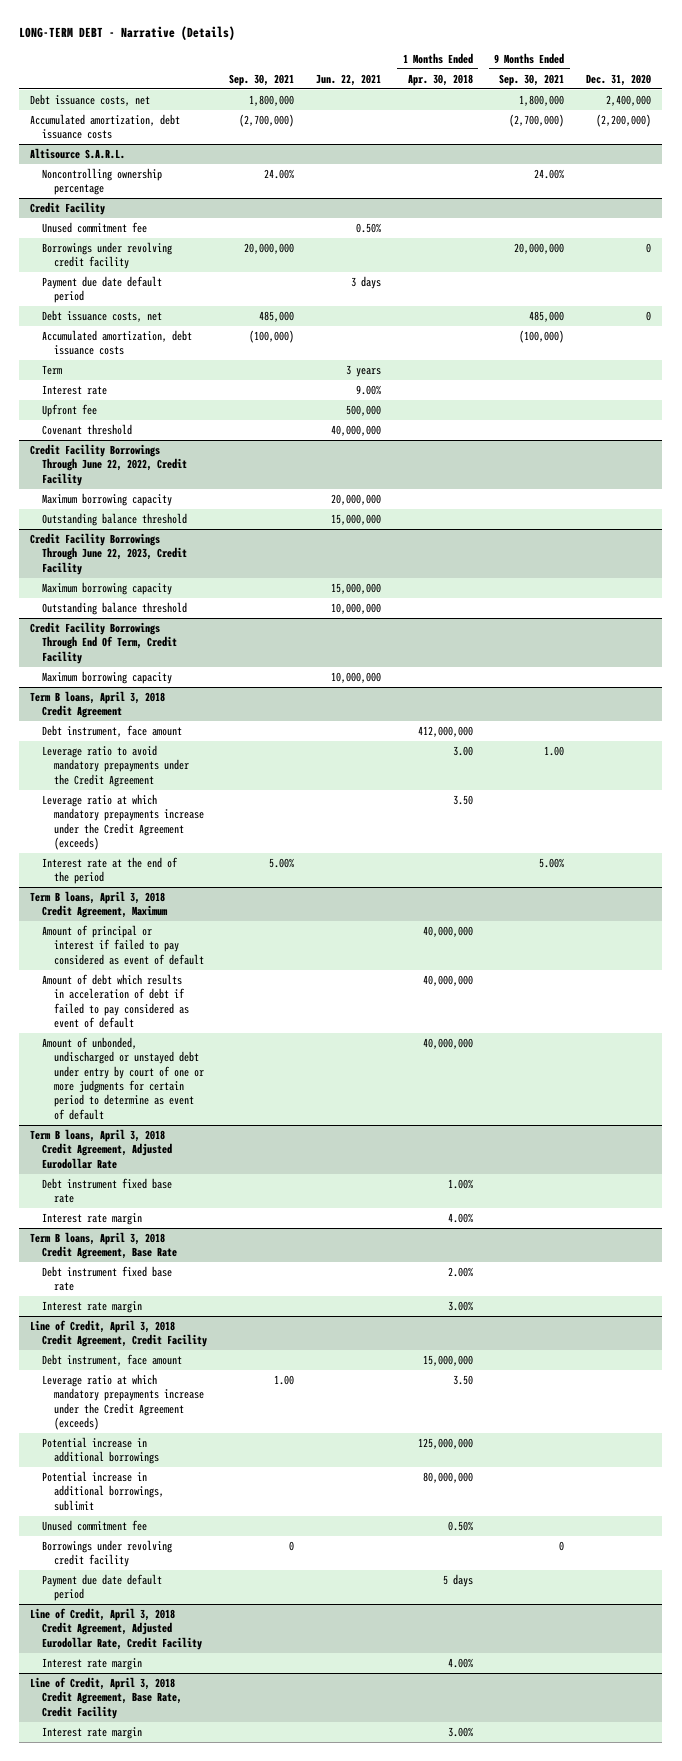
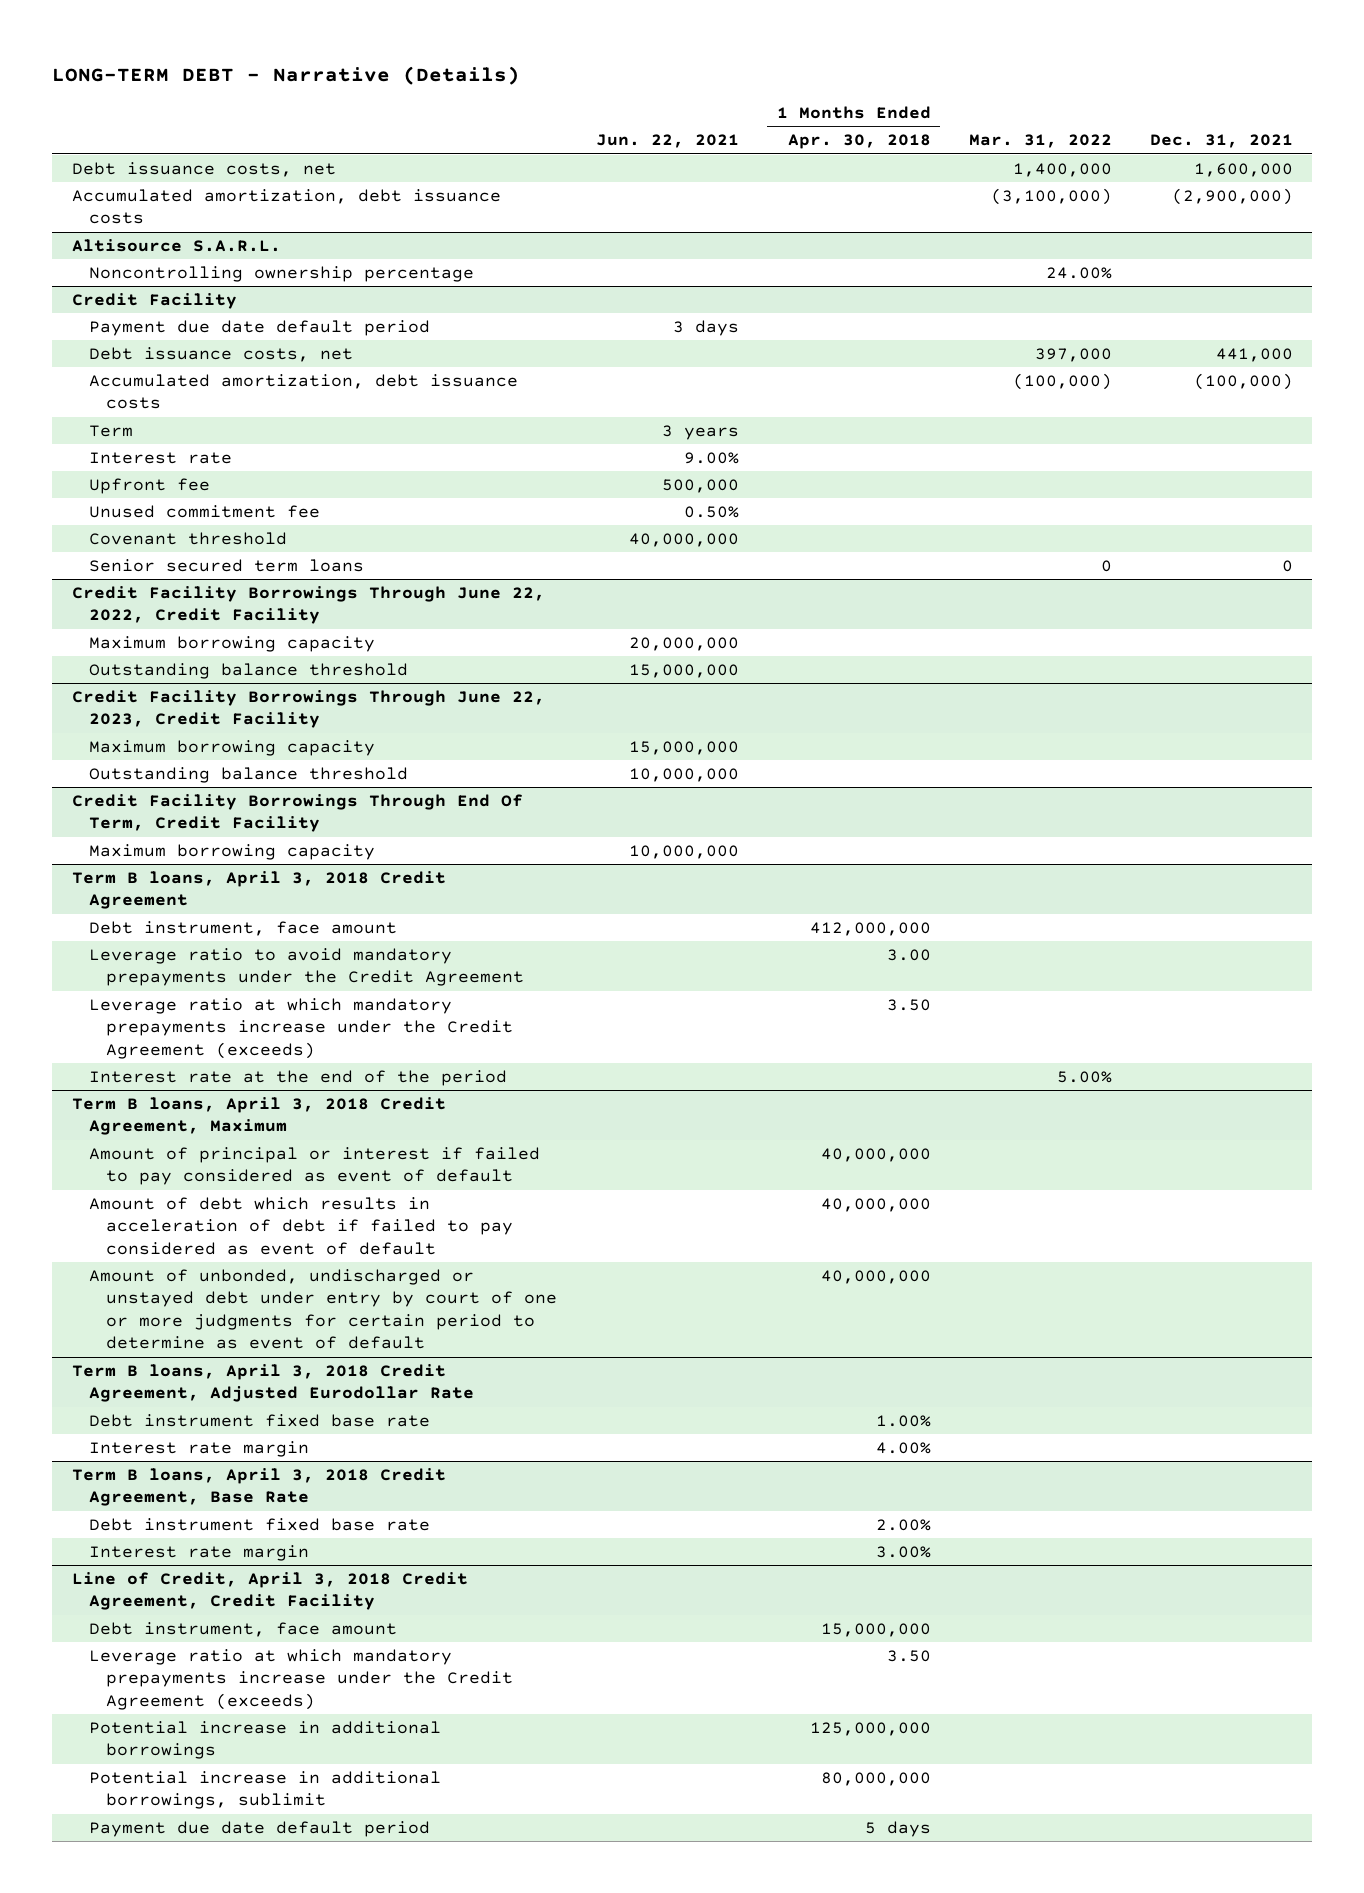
- | Sep. 30, 2021 | Jun. 22, 2021 | 1 Months Ended Apr. 30, 2018 | 9 Months Ended Sep. 30, 2021 | Dec. 31, 2020
+ | Jun. 22, 2021 | 1 Months Ended Apr. 30, 2018 | Mar. 31, 2022 | Dec. 31, 2021
@ Credit Facility
- Borrowings under revolving credit facility | 20,000,000 | | | 20,000,000 | 0
moved down: Unused commitment fee | 0.50% | | |
+ Senior secured term loans | | | 0 | 0
@ Line of Credit, April 3, 2018 Credit Agreement, Credit Facility
- Unused commitment fee | | | 0.50% | |
- Borrowings under revolving credit facility | 0 | | | 0 |
- Line of Credit, April 3, 2018 Credit Agreement, Adjusted Eurodollar Rate, Credit Facility
- Interest rate margin | | | 4.00% | |
- Line of Credit, April 3, 2018 Credit Agreement, Base Rate, Credit Facility
- Interest rate margin | | | 3.00% | |

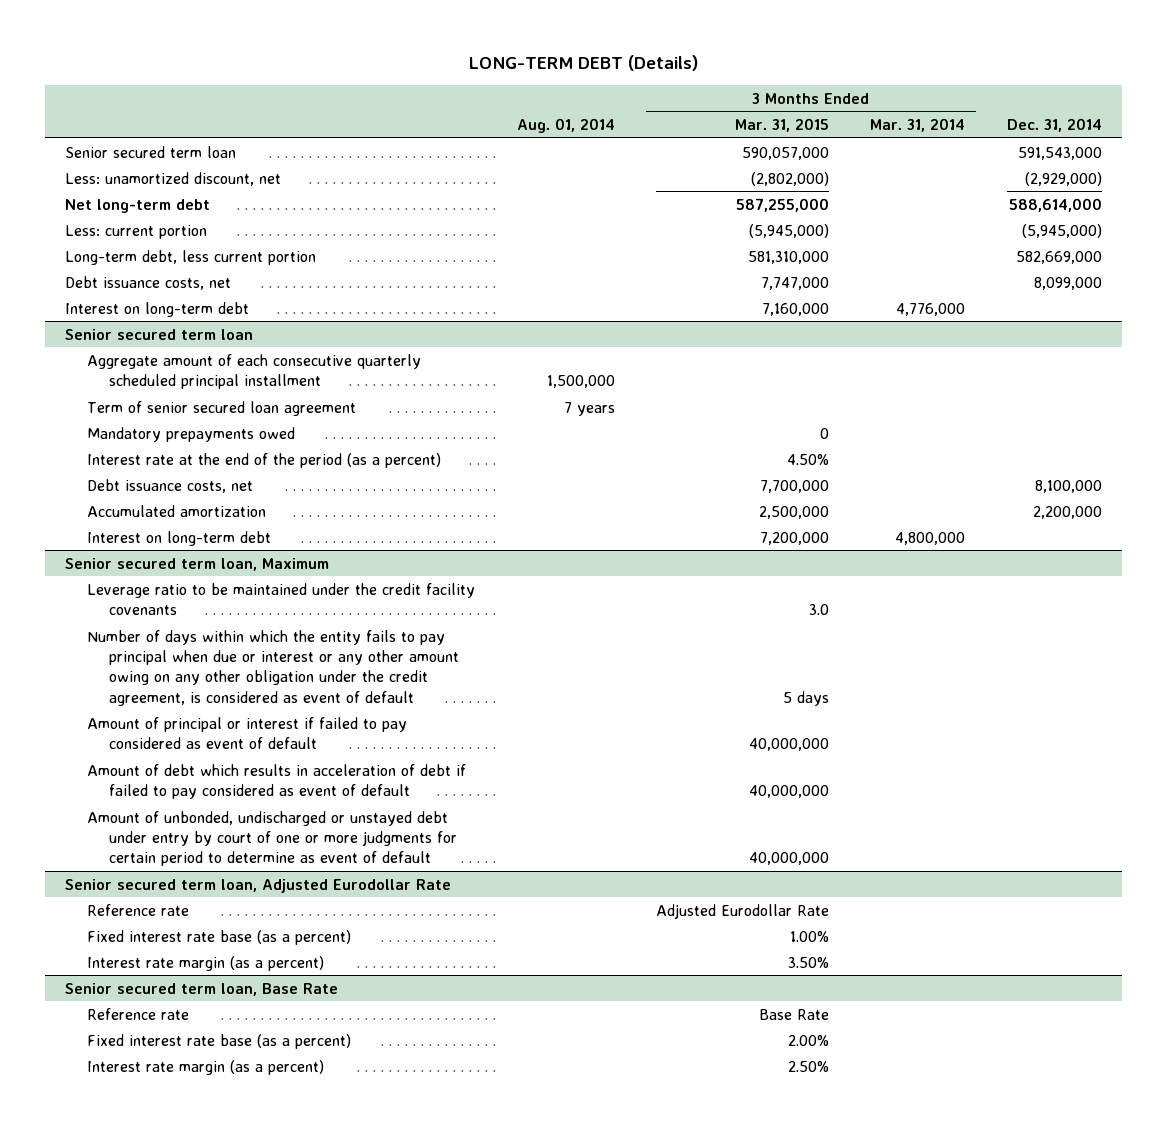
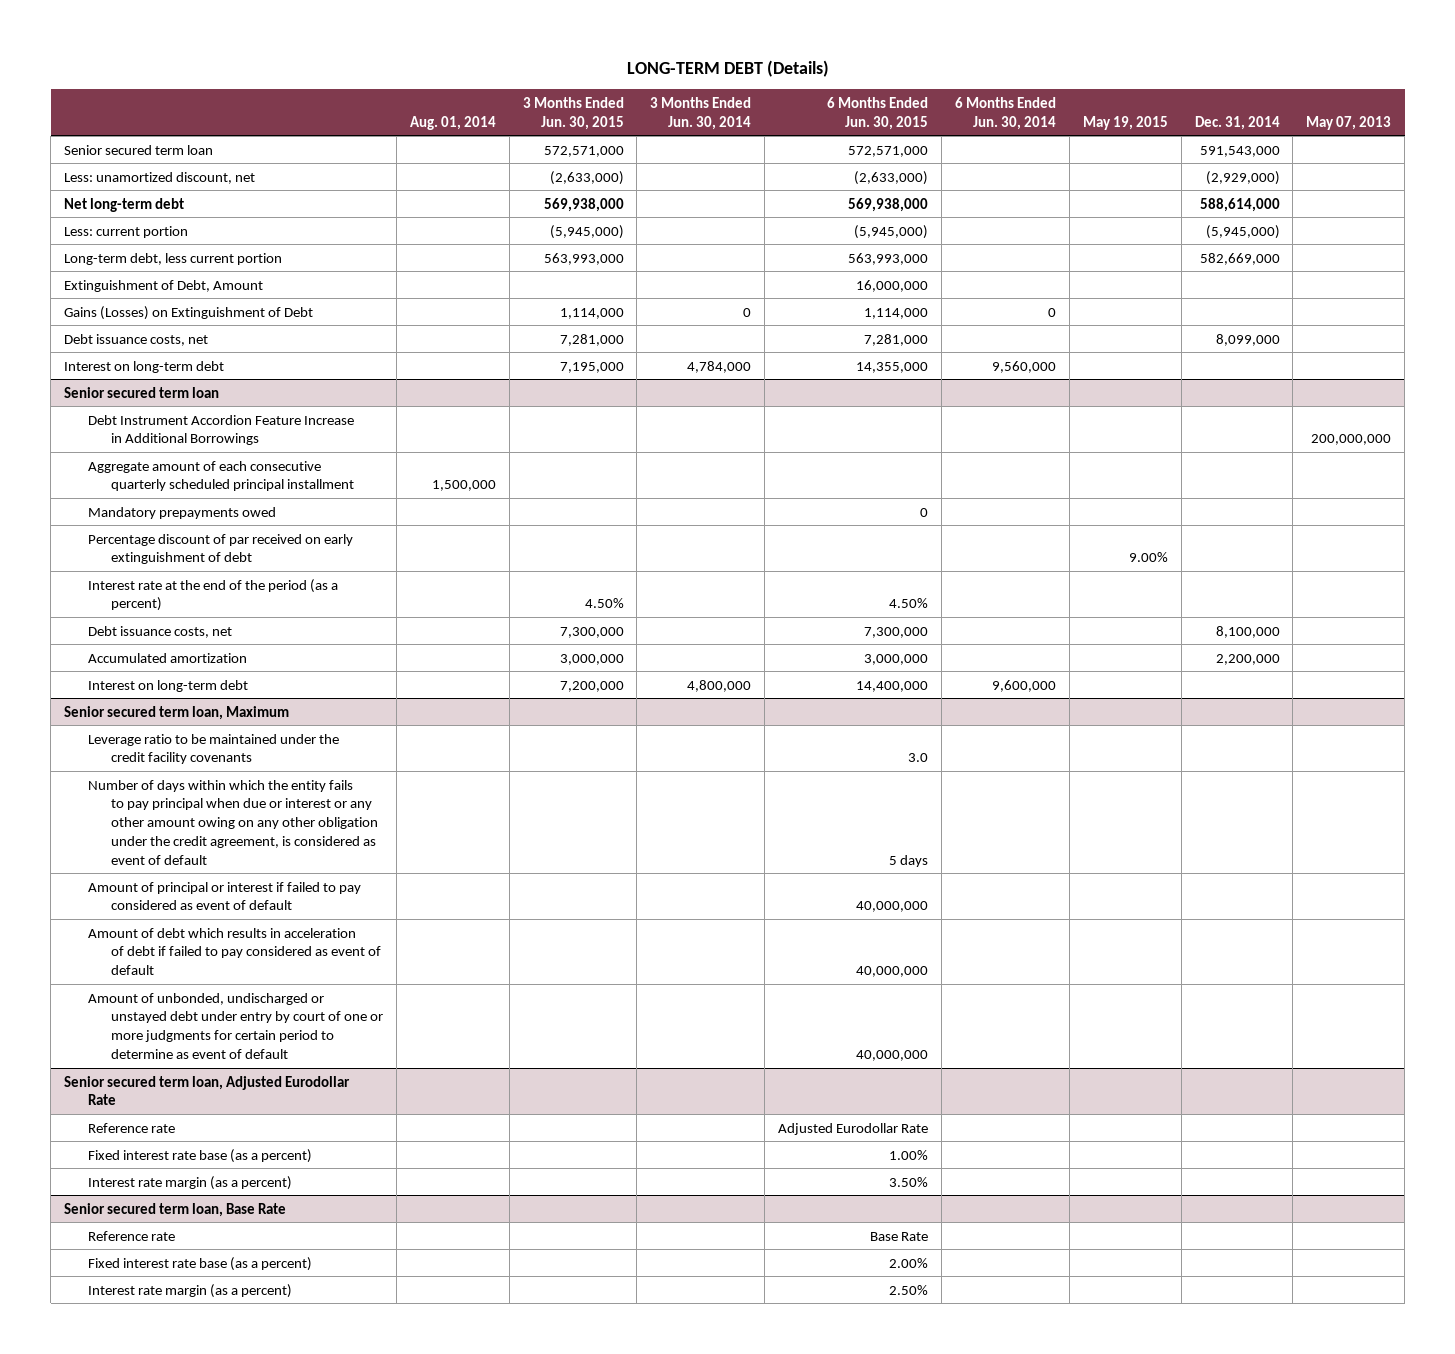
- | Aug. 01, 2014 | 3 Months Ended Mar. 31, 2015 | 3 Months Ended Mar. 31, 2014 | Dec. 31, 2014
+ | Aug. 01, 2014 | 3 Months Ended Jun. 30, 2015 | 3 Months Ended Jun. 30, 2014 | 6 Months Ended Jun. 30, 2015 | 6 Months Ended Jun. 30, 2014 | May 19, 2015 | Dec. 31, 2014 | May 07, 2013
+ Extinguishment of Debt, Amount | | | | 16,000,000 | | | |
+ Gains (Losses) on Extinguishment of Debt | | 1,114,000 | 0 | 1,114,000 | 0 | | |
@ Senior secured term loan
+ Debt Instrument Accordion Feature Increase in Additional Borrowings | | | | | | | | 200,000,000
- Term of senior secured loan agreement | 7 years | | |
+ Percentage discount of par received on early extinguishment of debt | | | | | | 9.00% | |

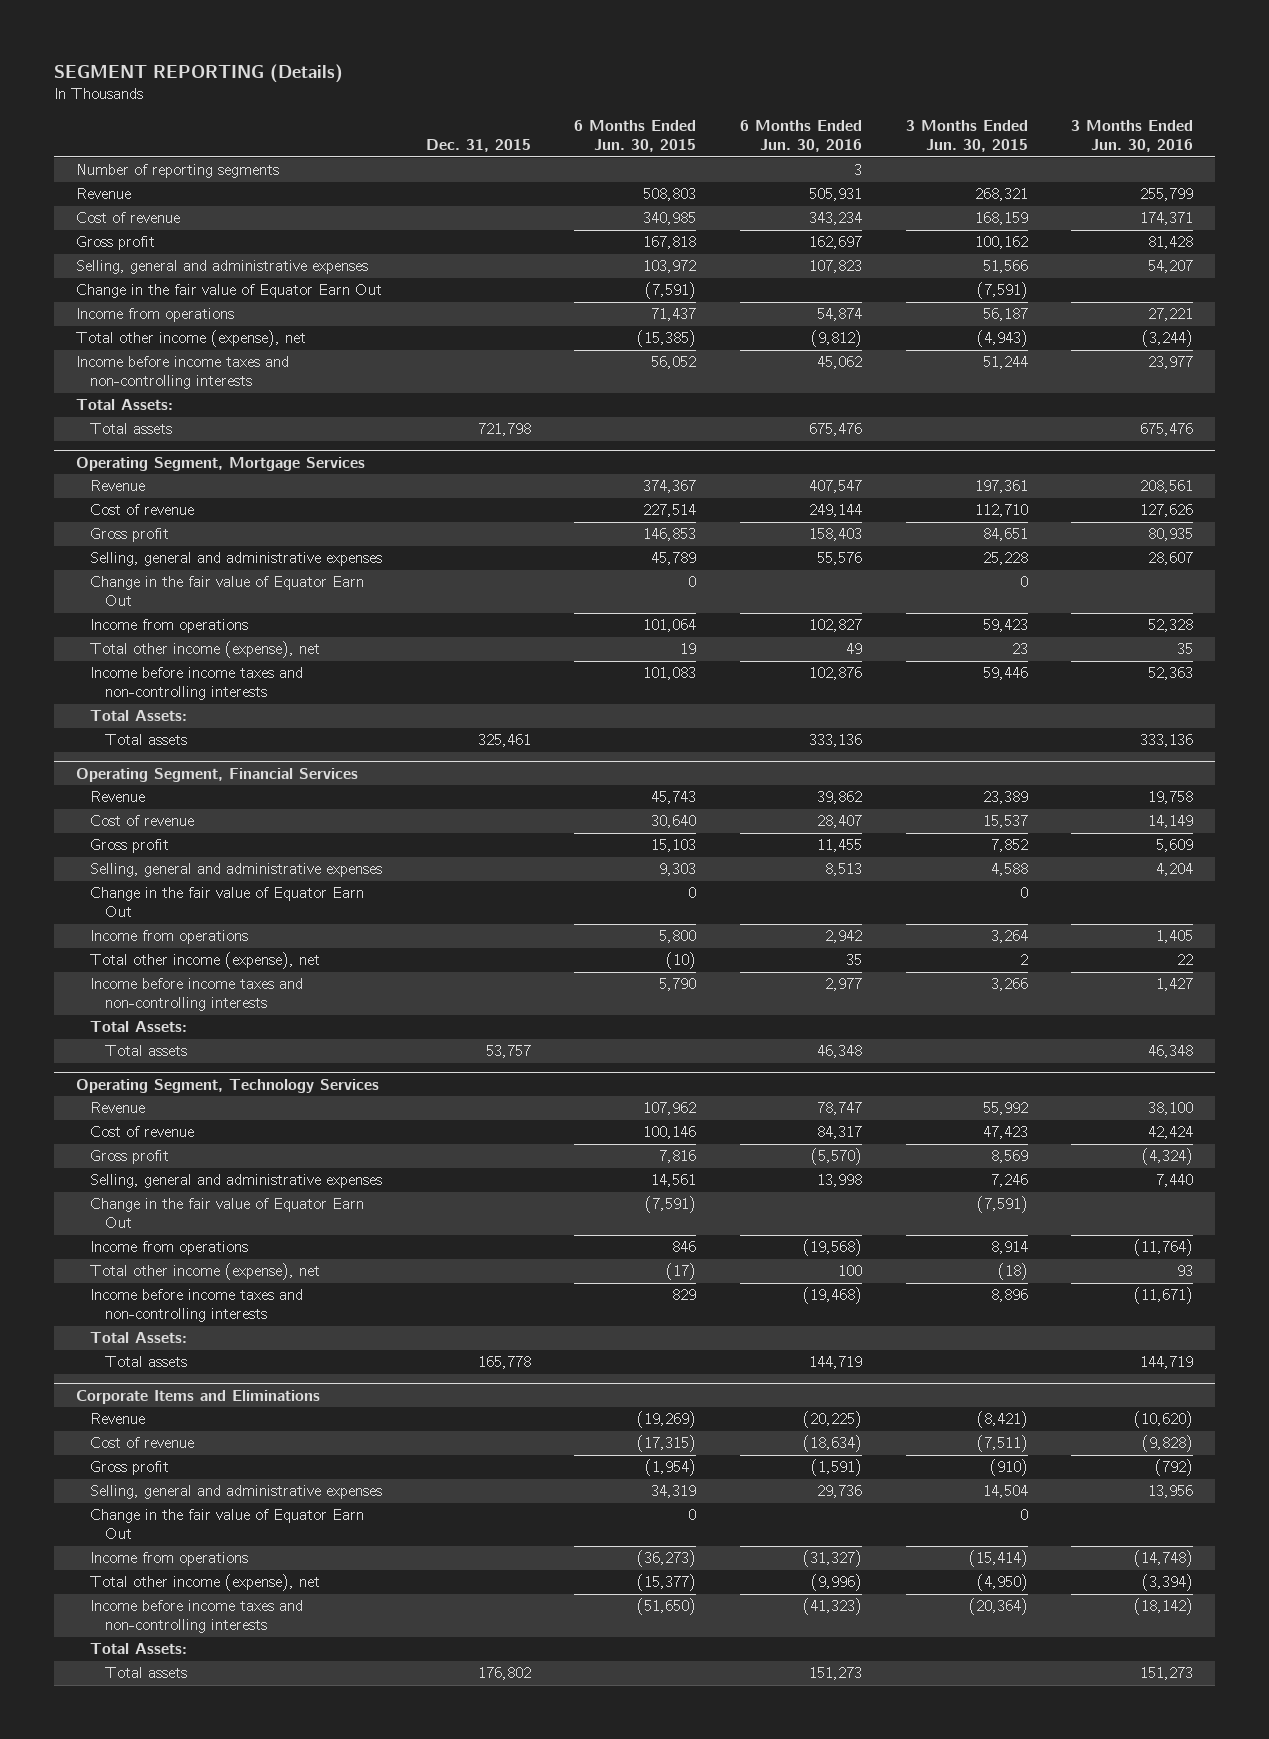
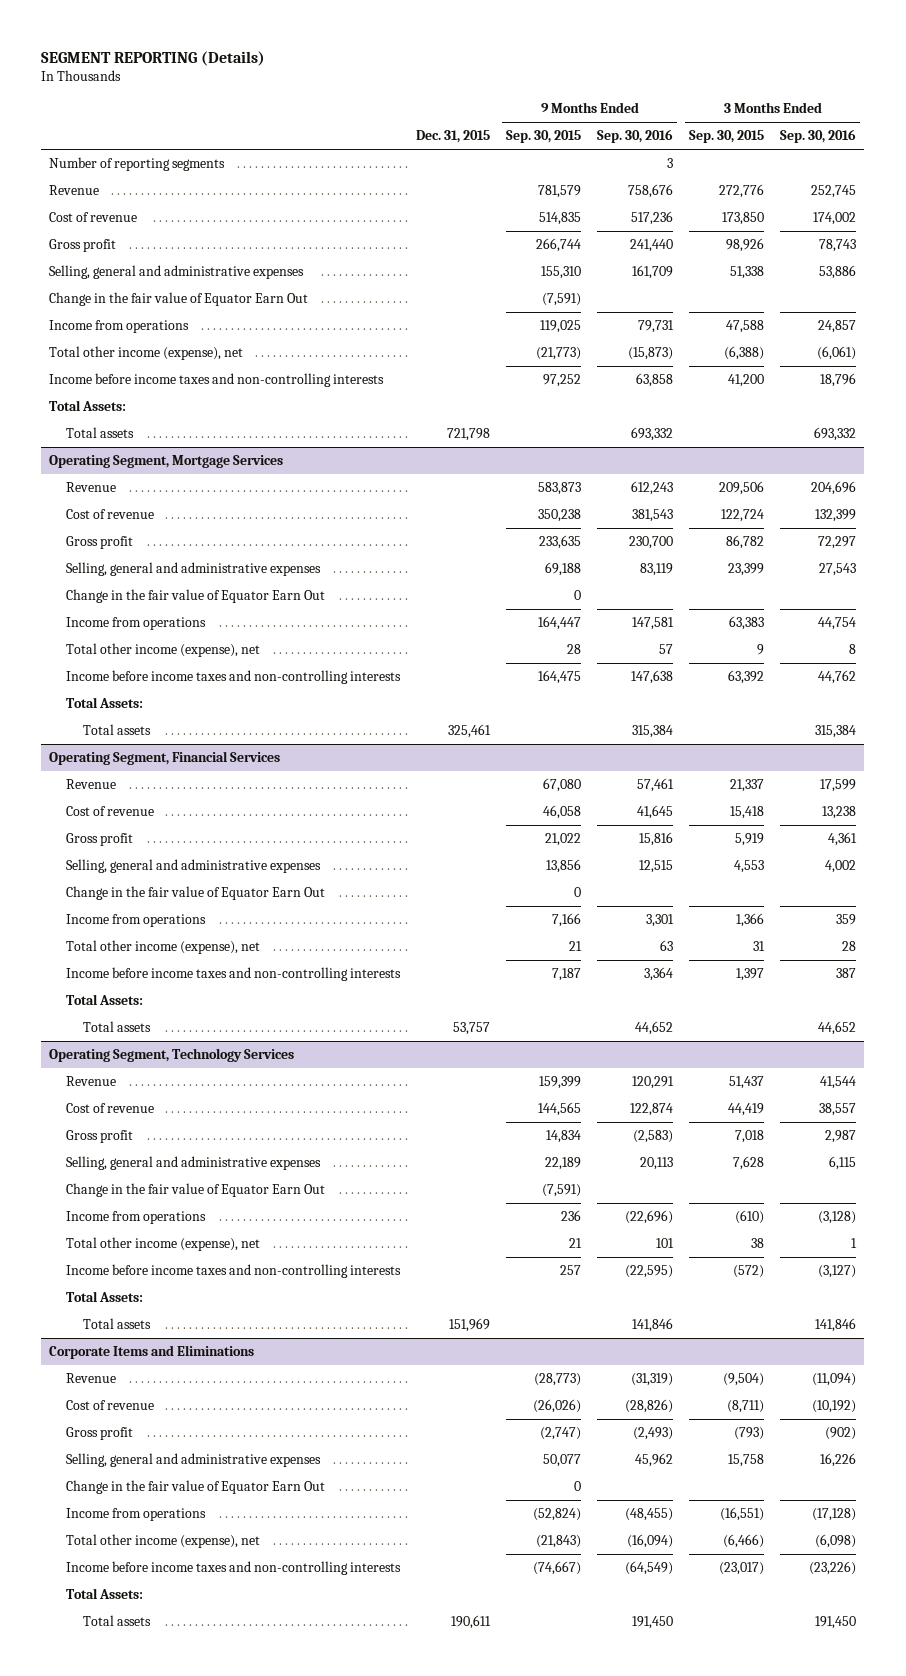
- | Dec. 31, 2015 | 6 Months Ended Jun. 30, 2015 | 6 Months Ended Jun. 30, 2016 | 3 Months Ended Jun. 30, 2015 | 3 Months Ended Jun. 30, 2016
+ | Dec. 31, 2015 | 9 Months Ended Sep. 30, 2015 | 9 Months Ended Sep. 30, 2016 | 3 Months Ended Sep. 30, 2015 | 3 Months Ended Sep. 30, 2016
@ Operating Segment, Technology Services
- Total assets | 165,778 | | 144,719 | | 144,719
+ Total assets | 151,969 | | 141,846 | | 141,846
@ Corporate Items and Eliminations
- Total assets | 176,802 | | 151,273 | | 151,273
+ Total assets | 190,611 | | 191,450 | | 191,450

